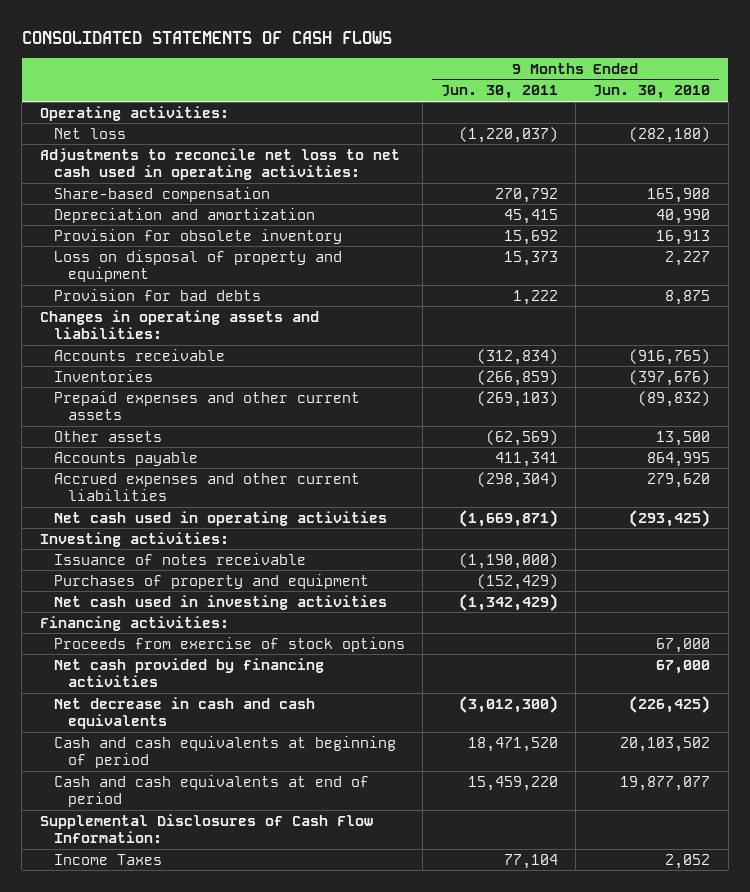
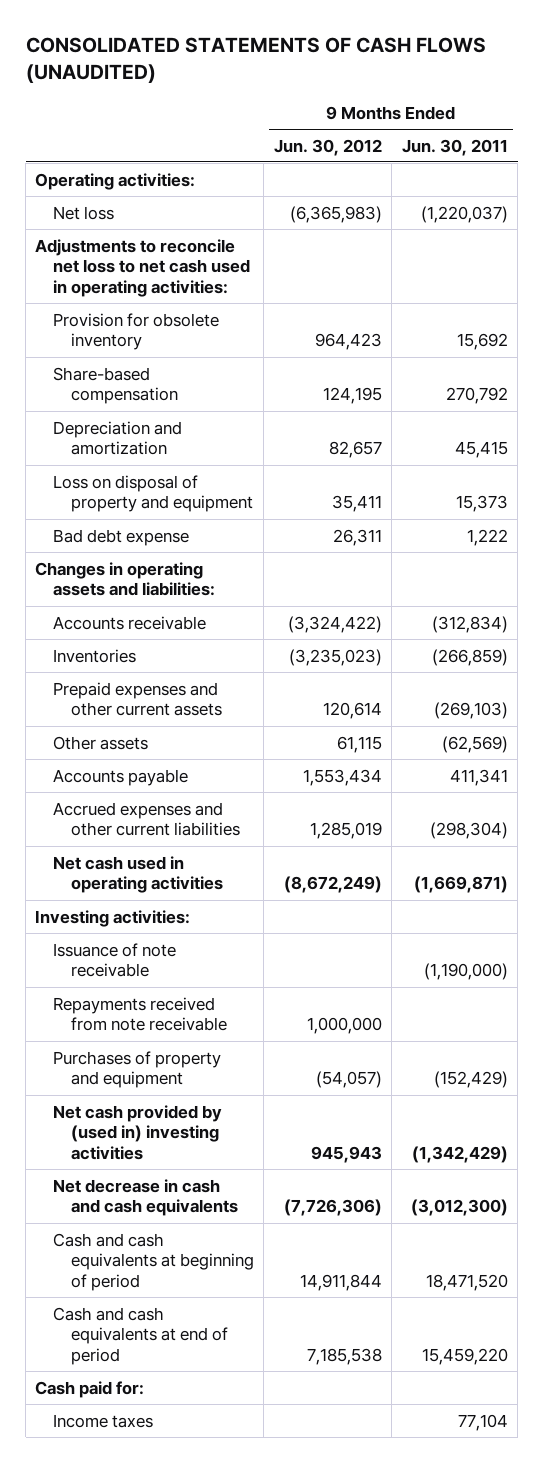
- CONSOLIDATED STATEMENTS OF CASH FLOWS
+ CONSOLIDATED STATEMENTS OF CASH FLOWS (UNAUDITED)
- | 9 Months Ended Jun. 30, 2011 | 9 Months Ended Jun. 30, 2010
+ | 9 Months Ended Jun. 30, 2012 | 9 Months Ended Jun. 30, 2011
moved up: Provision for obsolete inventory | 964,423 | 15,692
- Provision for bad debts | 1,222 | 8,875
+ Bad debt expense | 26,311 | 1,222
- Issuance of notes receivable | (1,190,000) |
+ Issuance of note receivable | | (1,190,000)
+ Repayments received from note receivable | 1,000,000 |
- Net cash used in investing activities | (1,342,429) |
- Financing activities:
- Proceeds from exercise of stock options | | 67,000
- Net cash provided by financing activities | | 67,000
+ Net cash provided by (used in) investing activities | 945,943 | (1,342,429)
- Supplemental Disclosures of Cash Flow Information:
- Income Taxes | 77,104 | 2,052
+ Cash paid for:
+ Income taxes | | 77,104

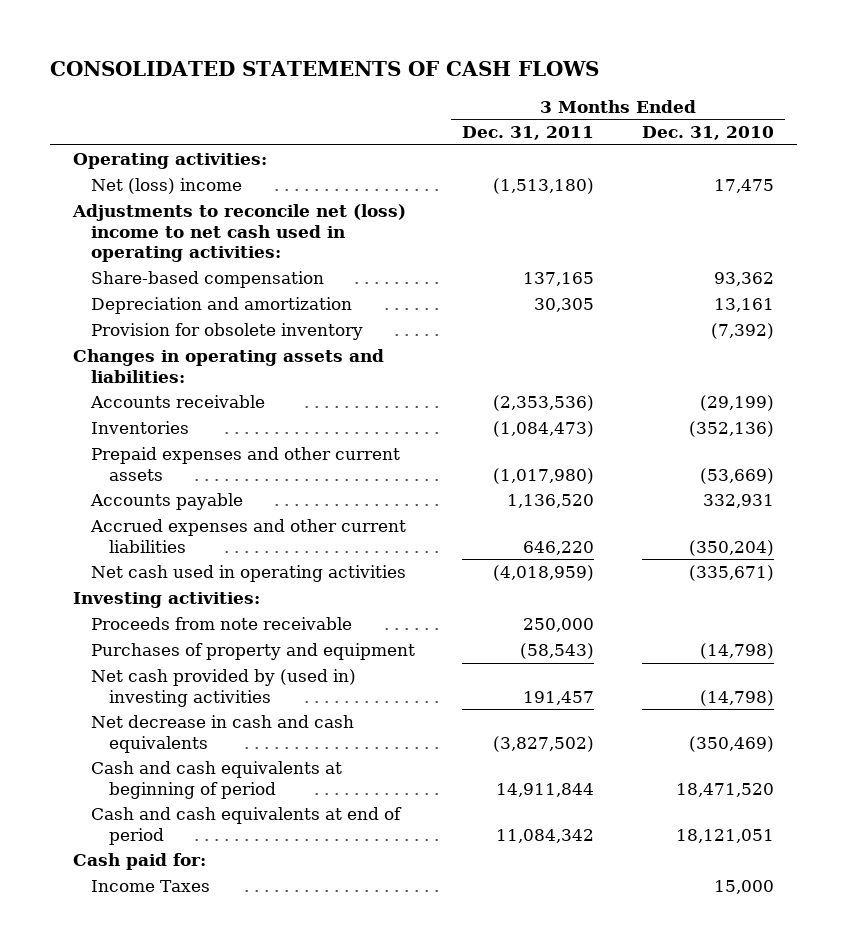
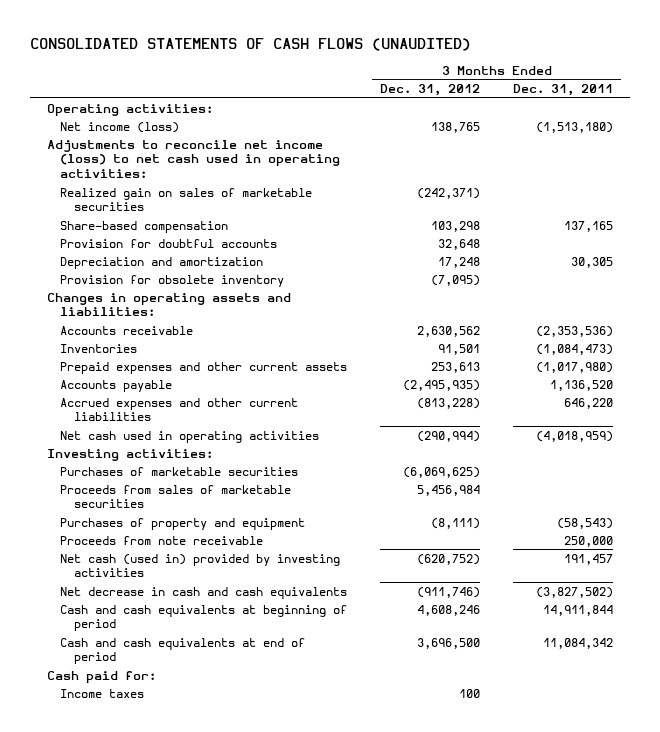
- CONSOLIDATED STATEMENTS OF CASH FLOWS
+ CONSOLIDATED STATEMENTS OF CASH FLOWS (UNAUDITED)
- | 3 Months Ended Dec. 31, 2011 | 3 Months Ended Dec. 31, 2010
+ | 3 Months Ended Dec. 31, 2012 | 3 Months Ended Dec. 31, 2011
- Net (loss) income | (1,513,180) | 17,475
- Adjustments to reconcile net (loss) income to net cash used in operating activities:
+ Net income (loss) | 138,765 | (1,513,180)
+ Adjustments to reconcile net income (loss) to net cash used in operating activities:
+ Realized gain on sales of marketable securities | (242,371) |
+ Provision for doubtful accounts | 32,648 |
+ Purchases of marketable securities | (6,069,625) |
+ Proceeds from sales of marketable securities | 5,456,984 |
- Net cash provided by (used in) investing activities | 191,457 | (14,798)
moved down: Proceeds from note receivable | | 250,000
+ Net cash (used in) provided by investing activities | (620,752) | 191,457
- Income Taxes | | 15,000
+ Income taxes | 100 |

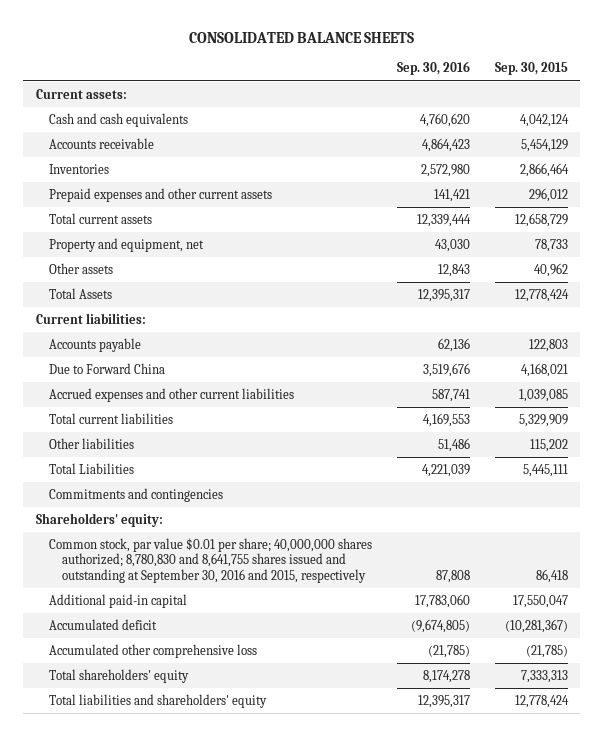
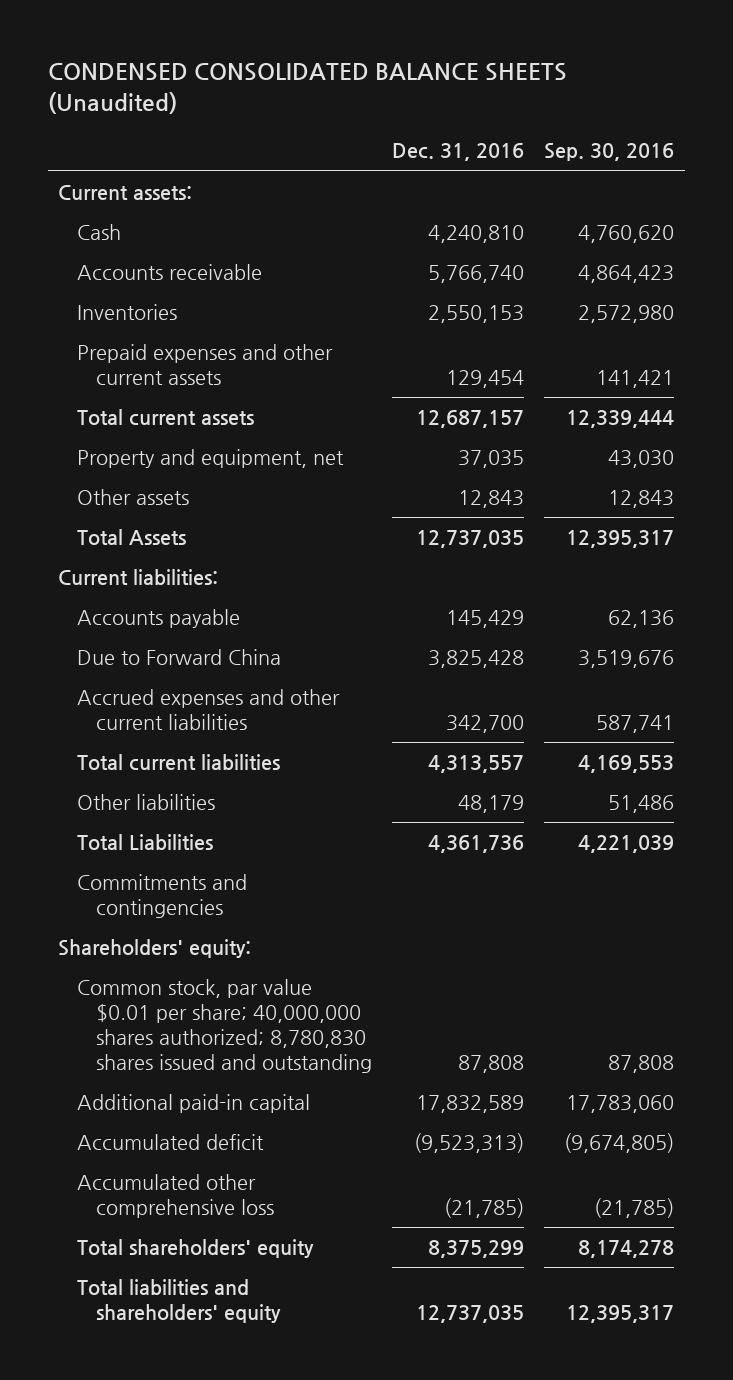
- CONSOLIDATED BALANCE SHEETS
+ CONDENSED CONSOLIDATED BALANCE SHEETS (Unaudited)
- | Sep. 30, 2016 | Sep. 30, 2015
+ | Dec. 31, 2016 | Sep. 30, 2016
- Cash and cash equivalents | 4,760,620 | 4,042,124
+ Cash | 4,240,810 | 4,760,620
- Common stock, par value $0.01 per share; 40,000,000 shares authorized; 8,780,830 and 8,641,755 shares issued and outstanding at September 30, 2016 and 2015, respectively | 87,808 | 86,418
+ Common stock, par value $0.01 per share; 40,000,000 shares authorized; 8,780,830 shares issued and outstanding | 87,808 | 87,808

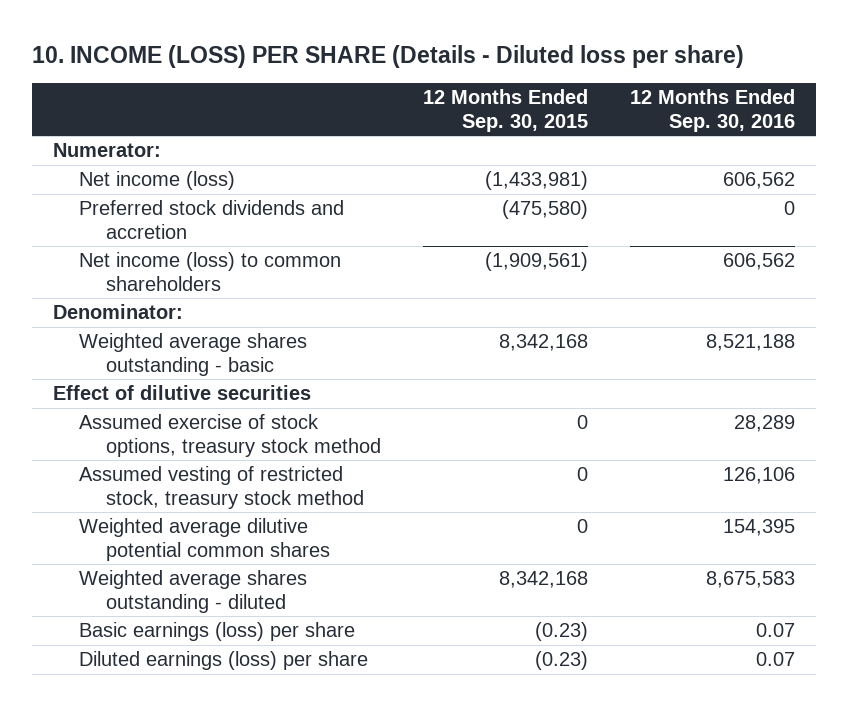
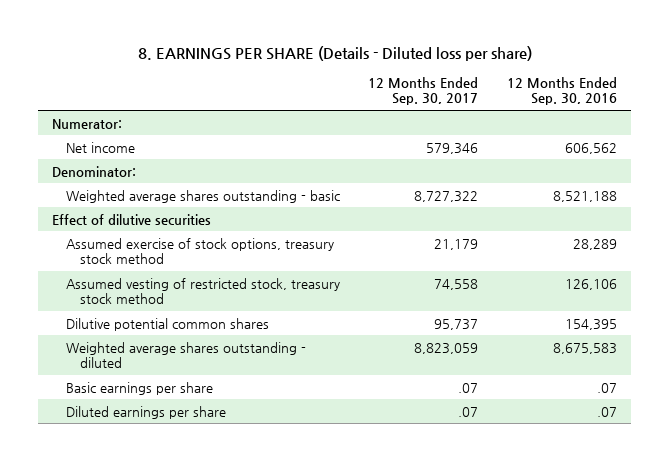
- 10. INCOME (LOSS) PER SHARE (Details - Diluted loss per share)
+ 8. EARNINGS PER SHARE (Details - Diluted loss per share)
- | 12 Months Ended Sep. 30, 2015 | 12 Months Ended Sep. 30, 2016
+ | 12 Months Ended Sep. 30, 2017 | 12 Months Ended Sep. 30, 2016
- Net income (loss) | (1,433,981) | 606,562
- Preferred stock dividends and accretion | (475,580) | 0
- Net income (loss) to common shareholders | (1,909,561) | 606,562
+ Net income | 579,346 | 606,562
- Weighted average dilutive potential common shares | 0 | 154,395
+ Dilutive potential common shares | 95,737 | 154,395
- Basic earnings (loss) per share | (0.23) | 0.07
- Diluted earnings (loss) per share | (0.23) | 0.07
+ Basic earnings per share | .07 | .07
+ Diluted earnings per share | .07 | .07

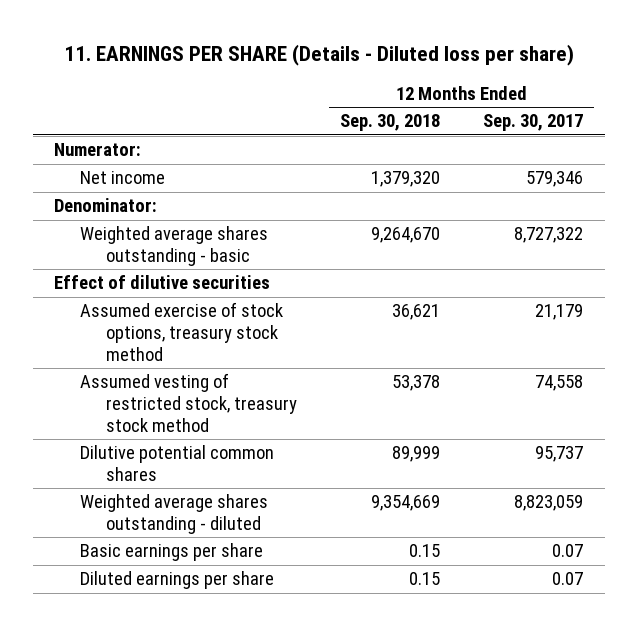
- 8. EARNINGS PER SHARE (Details - Diluted loss per share)
+ 11. EARNINGS PER SHARE (Details - Diluted loss per share)
- | 12 Months Ended Sep. 30, 2017 | 12 Months Ended Sep. 30, 2016
+ | 12 Months Ended Sep. 30, 2018 | 12 Months Ended Sep. 30, 2017
- Basic earnings per share | .07 | .07
- Diluted earnings per share | .07 | .07
+ Basic earnings per share | 0.15 | 0.07
+ Diluted earnings per share | 0.15 | 0.07

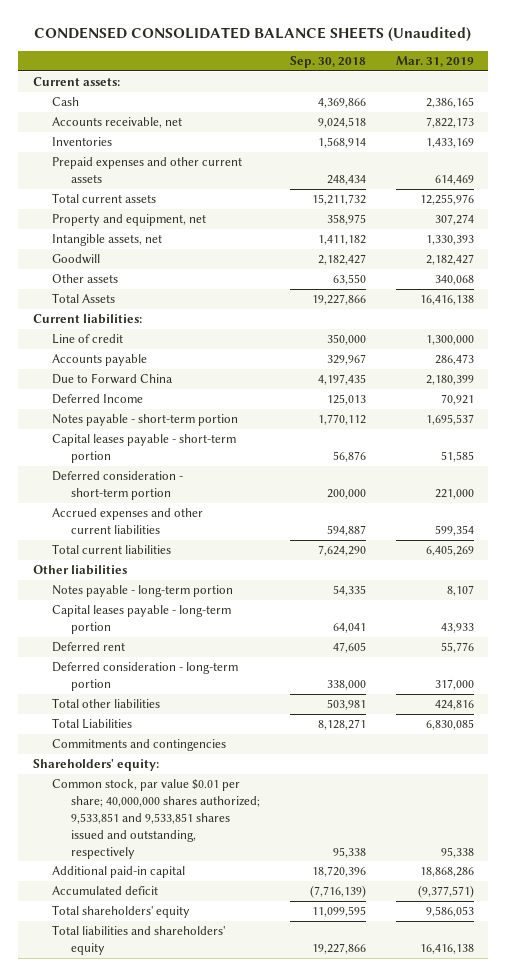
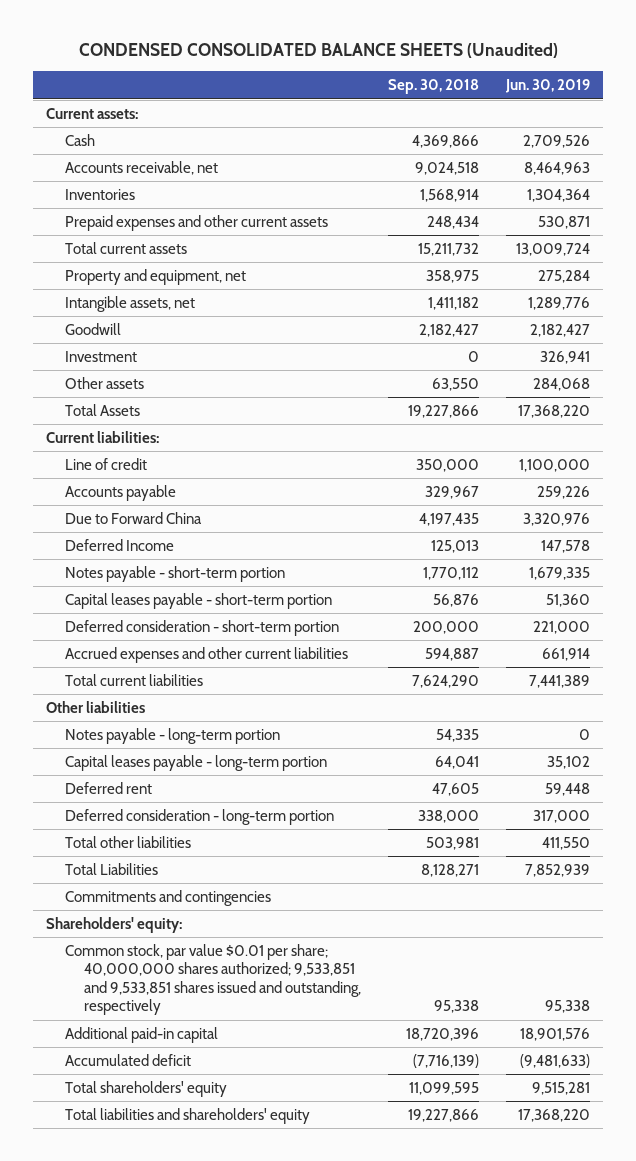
- | Sep. 30, 2018 | Mar. 31, 2019
+ | Sep. 30, 2018 | Jun. 30, 2019
+ Investment | 0 | 326,941

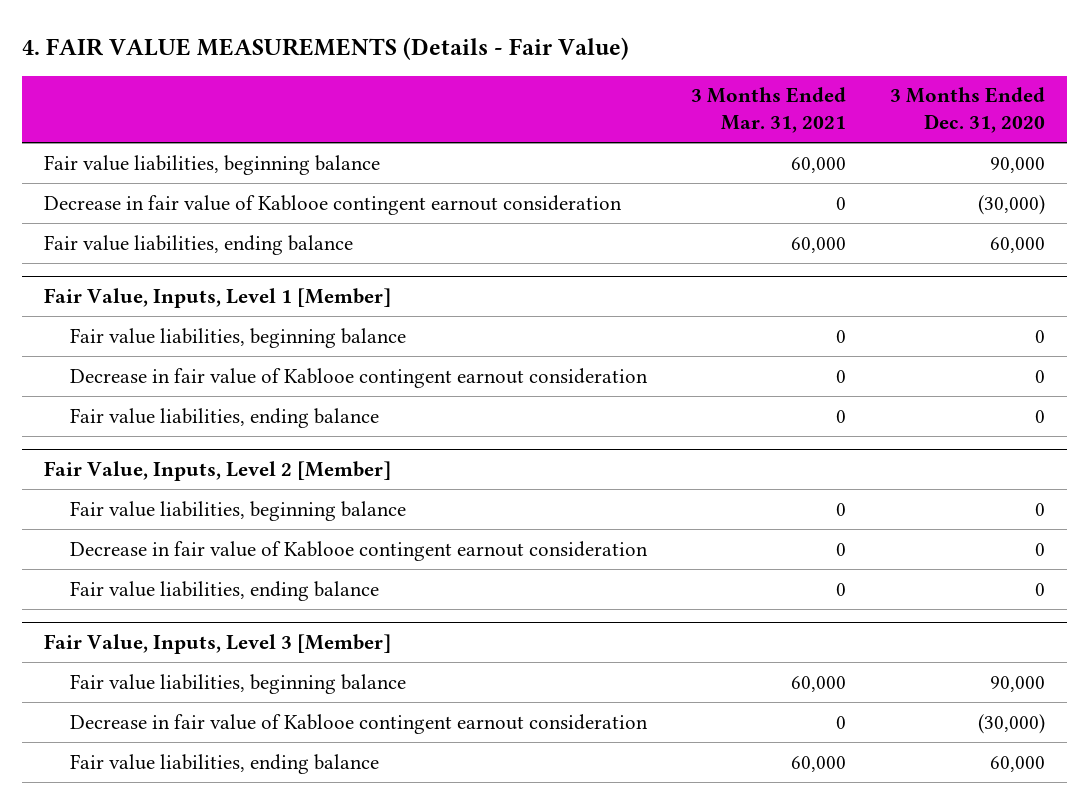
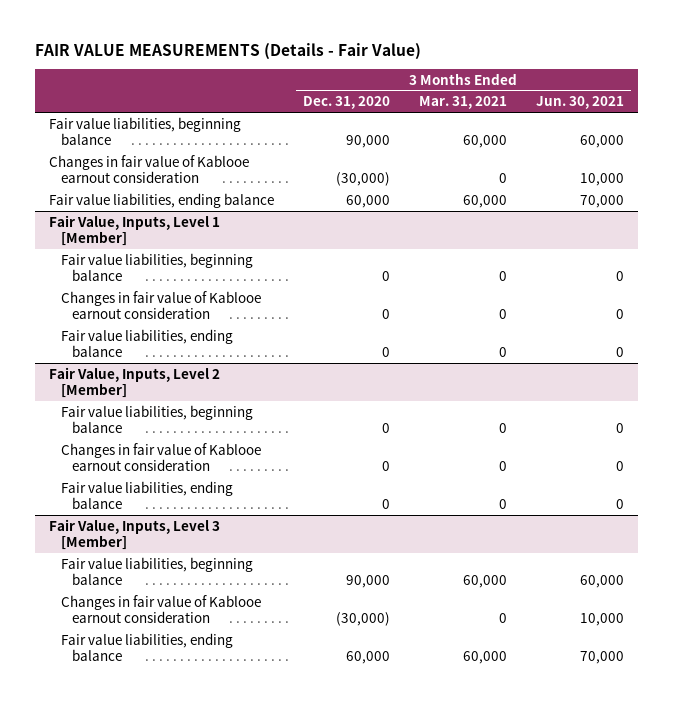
- 4. FAIR VALUE MEASUREMENTS (Details - Fair Value)
+ FAIR VALUE MEASUREMENTS (Details - Fair Value)
- | 3 Months Ended Mar. 31, 2021 | 3 Months Ended Dec. 31, 2020
+ | 3 Months Ended Dec. 31, 2020 | 3 Months Ended Mar. 31, 2021 | 3 Months Ended Jun. 30, 2021
- Decrease in fair value of Kablooe contingent earnout consideration | 0 | (30,000)
+ Changes in fair value of Kablooe earnout consideration | (30,000) | 0 | 10,000
@ Fair Value, Inputs, Level 1 [Member]
- Decrease in fair value of Kablooe contingent earnout consideration | 0 | 0
+ Changes in fair value of Kablooe earnout consideration | 0 | 0 | 0
@ Fair Value, Inputs, Level 2 [Member]
- Decrease in fair value of Kablooe contingent earnout consideration | 0 | 0
+ Changes in fair value of Kablooe earnout consideration | 0 | 0 | 0
@ Fair Value, Inputs, Level 3 [Member]
- Decrease in fair value of Kablooe contingent earnout consideration | 0 | (30,000)
+ Changes in fair value of Kablooe earnout consideration | (30,000) | 0 | 10,000

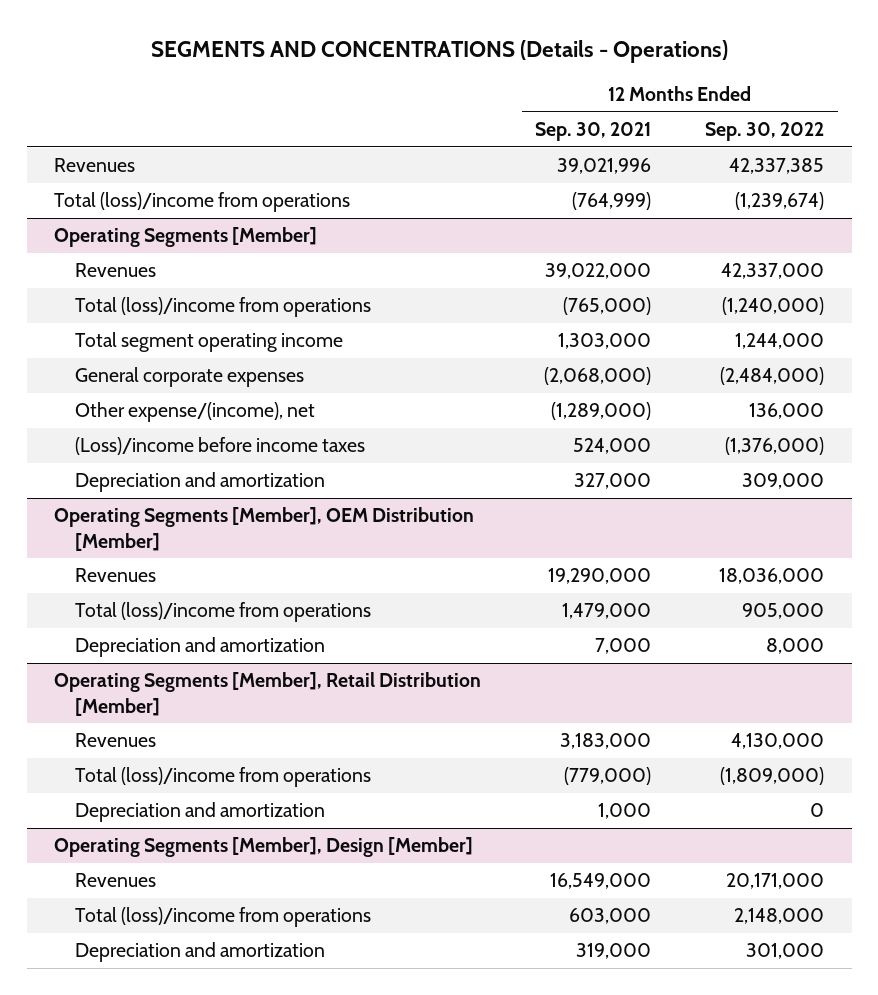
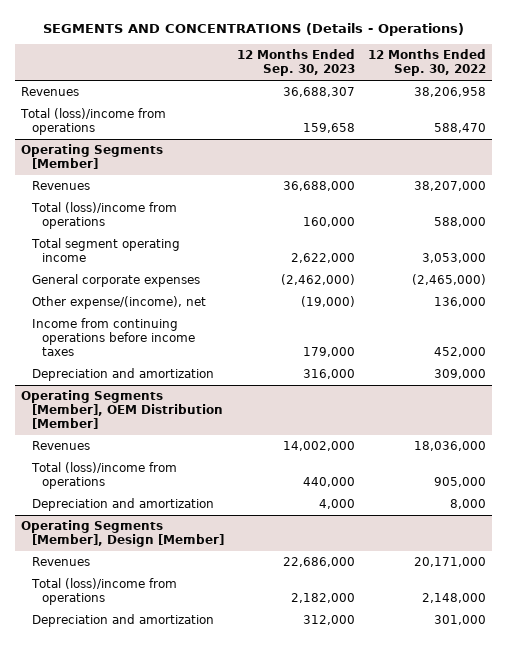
- | 12 Months Ended Sep. 30, 2021 | 12 Months Ended Sep. 30, 2022
+ | 12 Months Ended Sep. 30, 2023 | 12 Months Ended Sep. 30, 2022
- Revenues | 39,021,996 | 42,337,385
- Total (loss)/income from operations | (764,999) | (1,239,674)
+ Revenues | 36,688,307 | 38,206,958
+ Total (loss)/income from operations | 159,658 | 588,470
@ Operating Segments [Member]
- Revenues | 39,022,000 | 42,337,000
- Total (loss)/income from operations | (765,000) | (1,240,000)
- Total segment operating income | 1,303,000 | 1,244,000
- General corporate expenses | (2,068,000) | (2,484,000)
+ Revenues | 36,688,000 | 38,207,000
+ Total (loss)/income from operations | 160,000 | 588,000
+ Total segment operating income | 2,622,000 | 3,053,000
+ General corporate expenses | (2,462,000) | (2,465,000)
- (Loss)/income before income taxes | 524,000 | (1,376,000)
+ Income from continuing operations before income taxes | 179,000 | 452,000
- Operating Segments [Member], Retail Distribution [Member]
- Revenues | 3,183,000 | 4,130,000
- Total (loss)/income from operations | (779,000) | (1,809,000)
- Depreciation and amortization | 1,000 | 0

